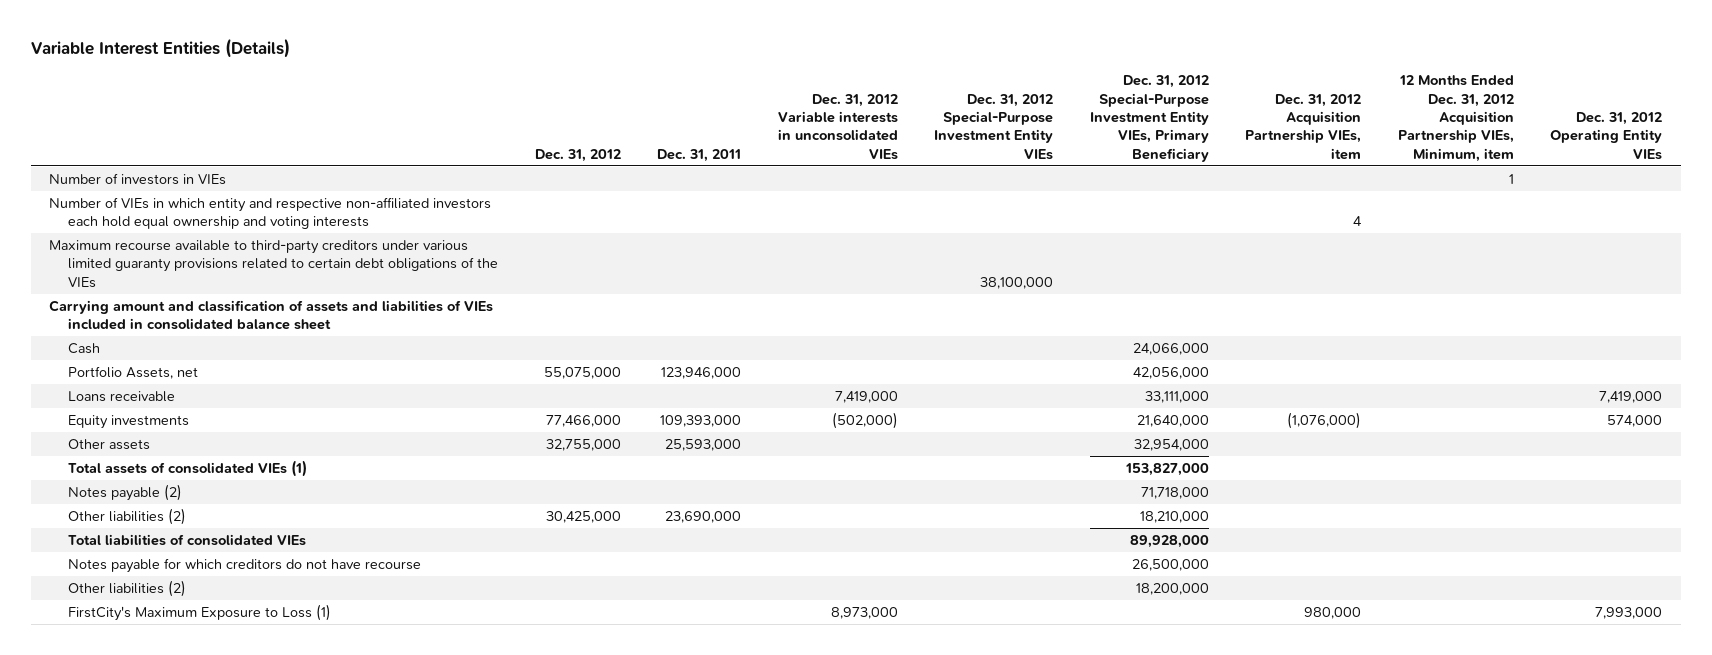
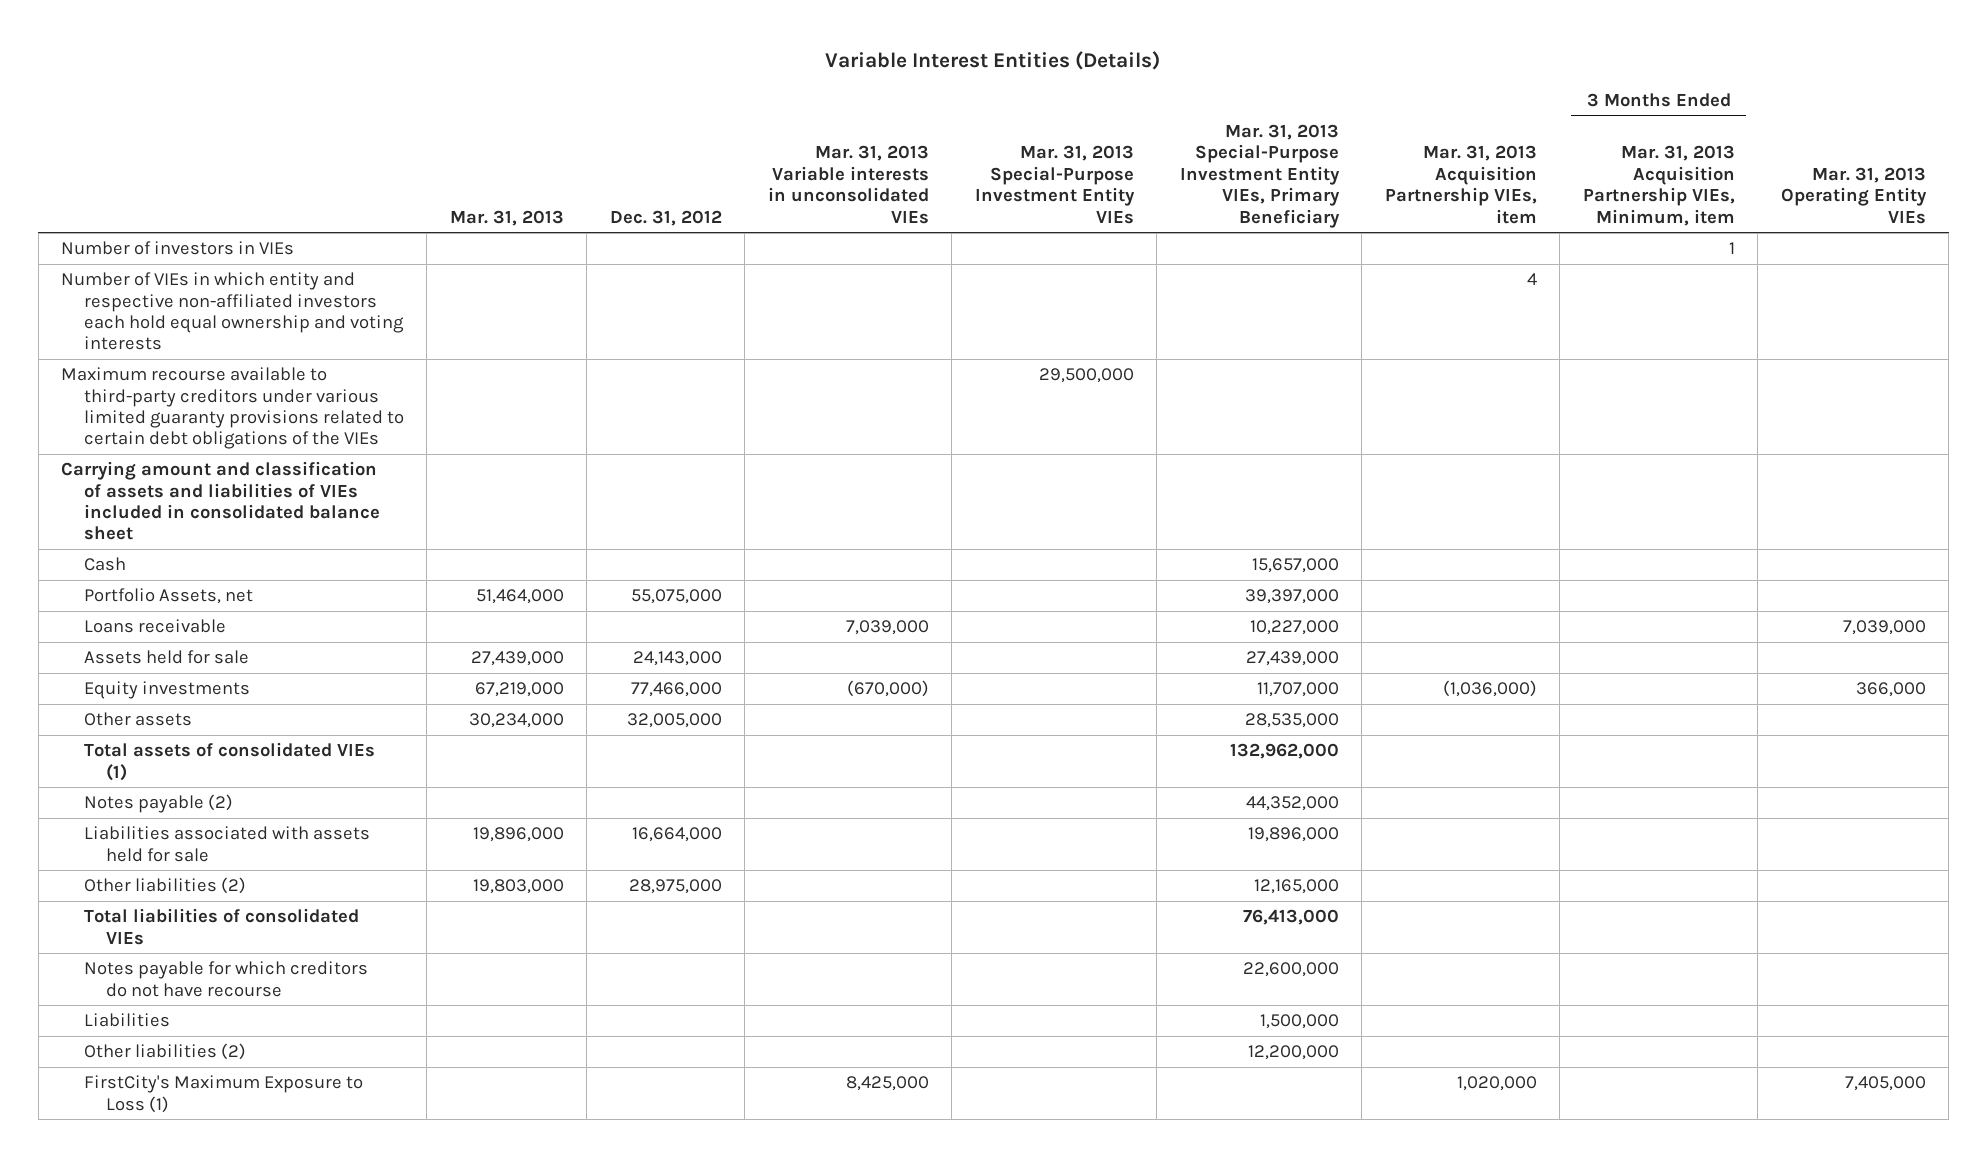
- | Dec. 31, 2012 | Dec. 31, 2011 | Dec. 31, 2012 Variable interests in unconsolidated VIEs | Dec. 31, 2012 Special-Purpose Investment Entity VIEs | Dec. 31, 2012 Special-Purpose Investment Entity VIEs, Primary Beneficiary | Dec. 31, 2012 Acquisition Partnership VIEs, item | 12 Months Ended Dec. 31, 2012 Acquisition Partnership VIEs, Minimum, item | Dec. 31, 2012 Operating Entity VIEs
+ | Mar. 31, 2013 | Dec. 31, 2012 | Mar. 31, 2013 Variable interests in unconsolidated VIEs | Mar. 31, 2013 Special-Purpose Investment Entity VIEs | Mar. 31, 2013 Special-Purpose Investment Entity VIEs, Primary Beneficiary | Mar. 31, 2013 Acquisition Partnership VIEs, item | 3 Months Ended Mar. 31, 2013 Acquisition Partnership VIEs, Minimum, item | Mar. 31, 2013 Operating Entity VIEs
+ Assets held for sale | 27,439,000 | 24,143,000 | | | 27,439,000 | | |
- Other assets | 32,755,000 | 25,593,000 | | | 32,954,000 | | |
+ Other assets | 30,234,000 | 32,005,000 | | | 28,535,000 | | |
- Other liabilities (2) | 30,425,000 | 23,690,000 | | | 18,210,000 | | |
+ Liabilities associated with assets held for sale | 19,896,000 | 16,664,000 | | | 19,896,000 | | |
+ Other liabilities (2) | 19,803,000 | 28,975,000 | | | 12,165,000 | | |
+ Liabilities | | | | | 1,500,000 | | |

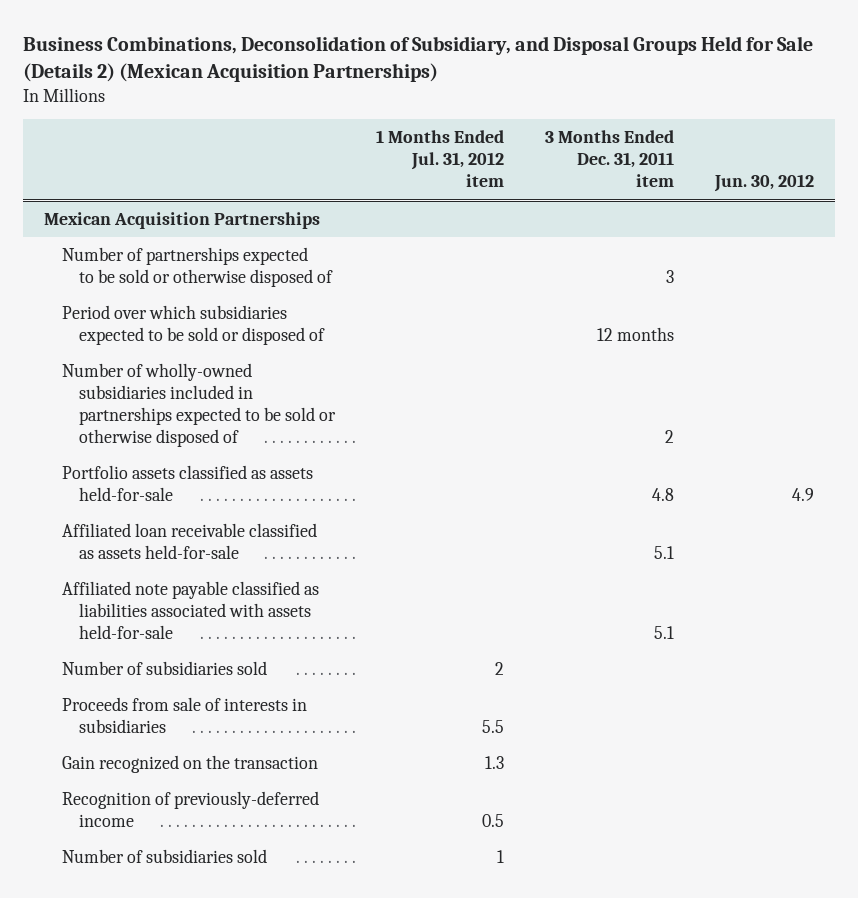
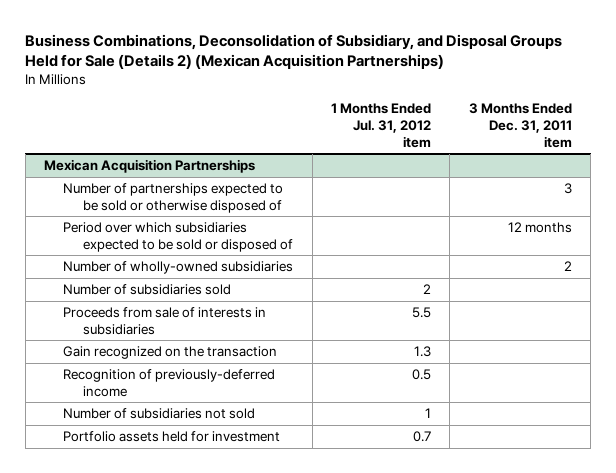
- | 1 Months Ended Jul. 31, 2012 item | 3 Months Ended Dec. 31, 2011 item | Jun. 30, 2012
+ | 1 Months Ended Jul. 31, 2012 item | 3 Months Ended Dec. 31, 2011 item
@ Mexican Acquisition Partnerships
- Number of wholly-owned subsidiaries included in partnerships expected to be sold or otherwise disposed of | | 2 |
- Portfolio assets classified as assets held-for-sale | | 4.8 | 4.9
- Affiliated loan receivable classified as assets held-for-sale | | 5.1 |
- Affiliated note payable classified as liabilities associated with assets held-for-sale | | 5.1 |
+ Number of wholly-owned subsidiaries | | 2
- Number of subsidiaries sold | 1 | |
+ Number of subsidiaries not sold | 1 |
+ Portfolio assets held for investment | 0.7 |

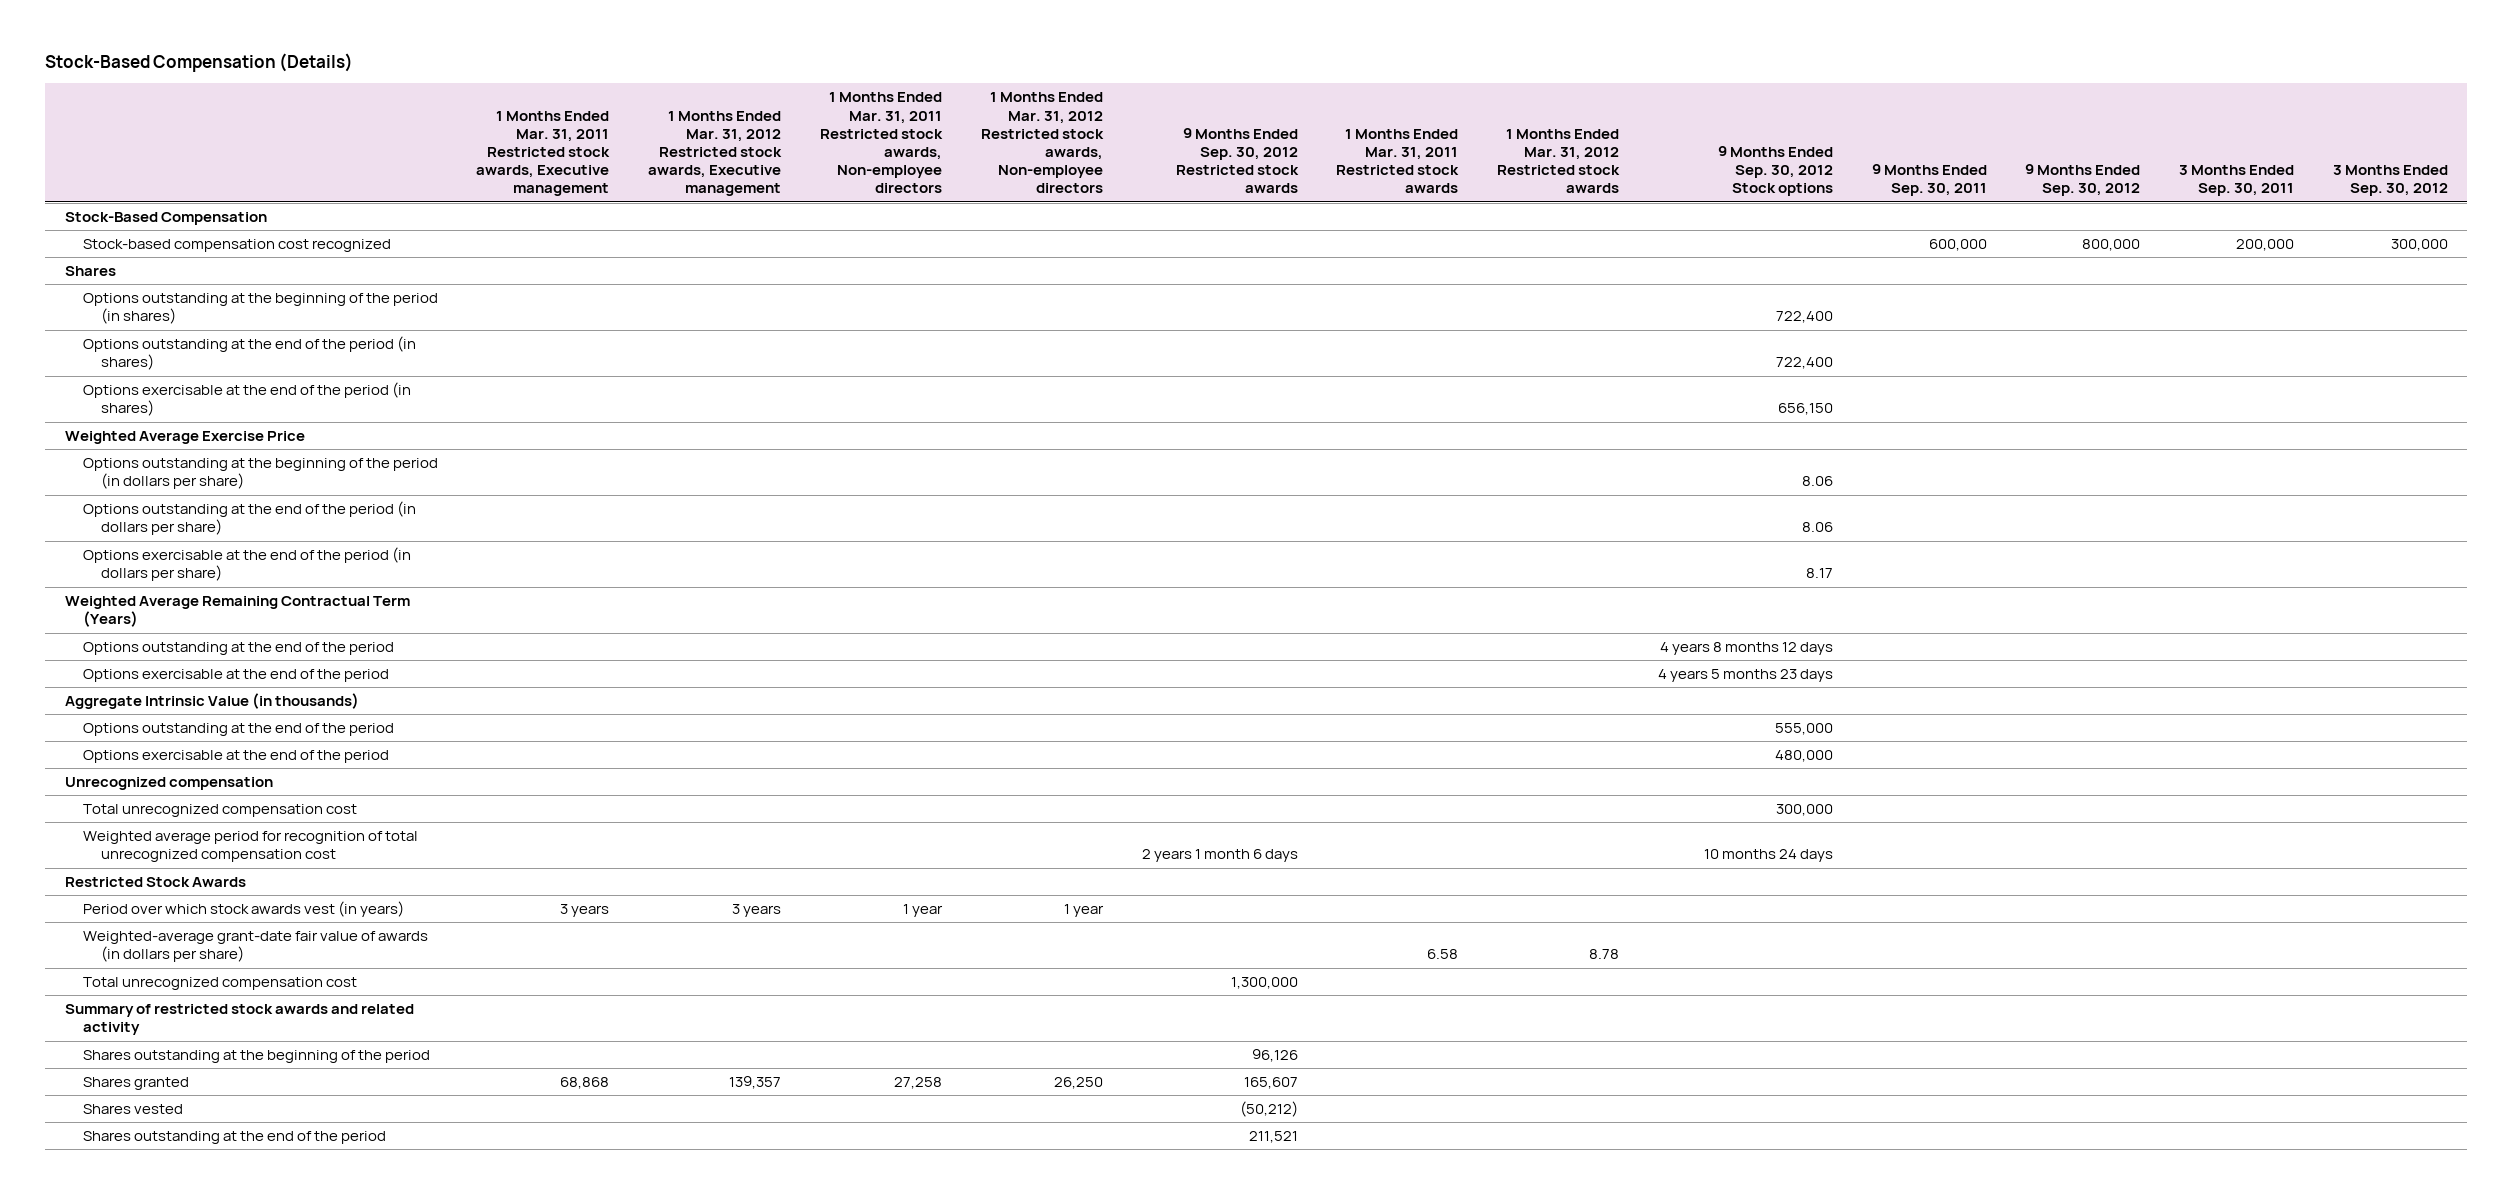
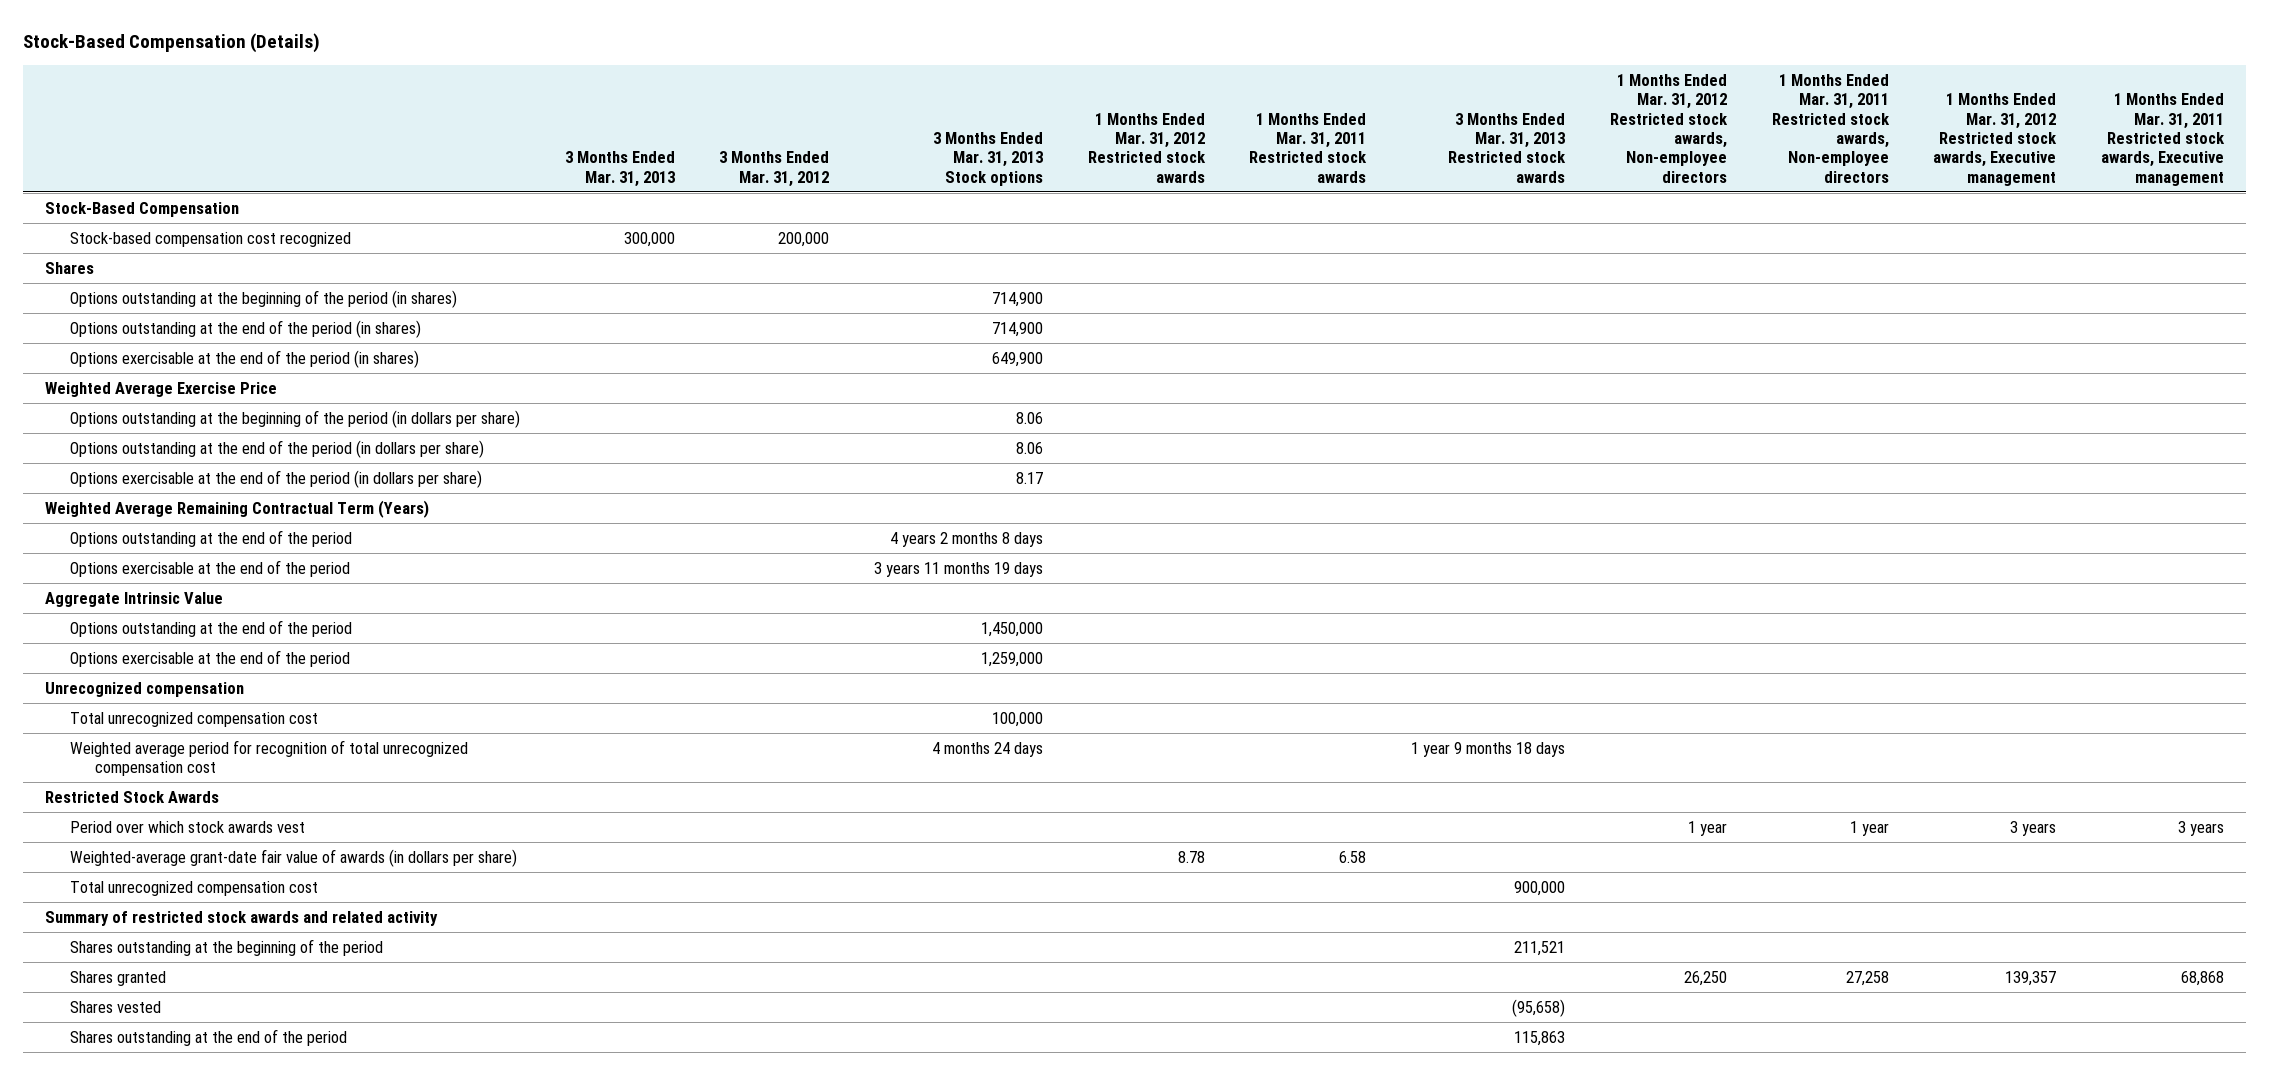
- | 1 Months Ended Mar. 31, 2011 Restricted stock awards, Executive management | 1 Months Ended Mar. 31, 2012 Restricted stock awards, Executive management | 1 Months Ended Mar. 31, 2011 Restricted stock awards, Non-employee directors | 1 Months Ended Mar. 31, 2012 Restricted stock awards, Non-employee directors | 9 Months Ended Sep. 30, 2012 Restricted stock awards | 1 Months Ended Mar. 31, 2011 Restricted stock awards | 1 Months Ended Mar. 31, 2012 Restricted stock awards | 9 Months Ended Sep. 30, 2012 Stock options | 9 Months Ended Sep. 30, 2011 | 9 Months Ended Sep. 30, 2012 | 3 Months Ended Sep. 30, 2011 | 3 Months Ended Sep. 30, 2012
+ | 3 Months Ended Mar. 31, 2013 | 3 Months Ended Mar. 31, 2012 | 3 Months Ended Mar. 31, 2013 Stock options | 1 Months Ended Mar. 31, 2012 Restricted stock awards | 1 Months Ended Mar. 31, 2011 Restricted stock awards | 3 Months Ended Mar. 31, 2013 Restricted stock awards | 1 Months Ended Mar. 31, 2012 Restricted stock awards, Non-employee directors | 1 Months Ended Mar. 31, 2011 Restricted stock awards, Non-employee directors | 1 Months Ended Mar. 31, 2012 Restricted stock awards, Executive management | 1 Months Ended Mar. 31, 2011 Restricted stock awards, Executive management
- Aggregate Intrinsic Value (in thousands)
+ Aggregate Intrinsic Value
- Period over which stock awards vest (in years) | 3 years | 3 years | 1 year | 1 year | | | | | | | |
+ Period over which stock awards vest | | | | | | | 1 year | 1 year | 3 years | 3 years

